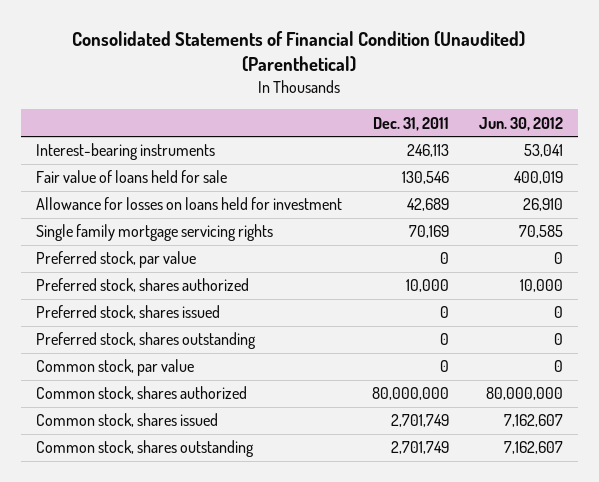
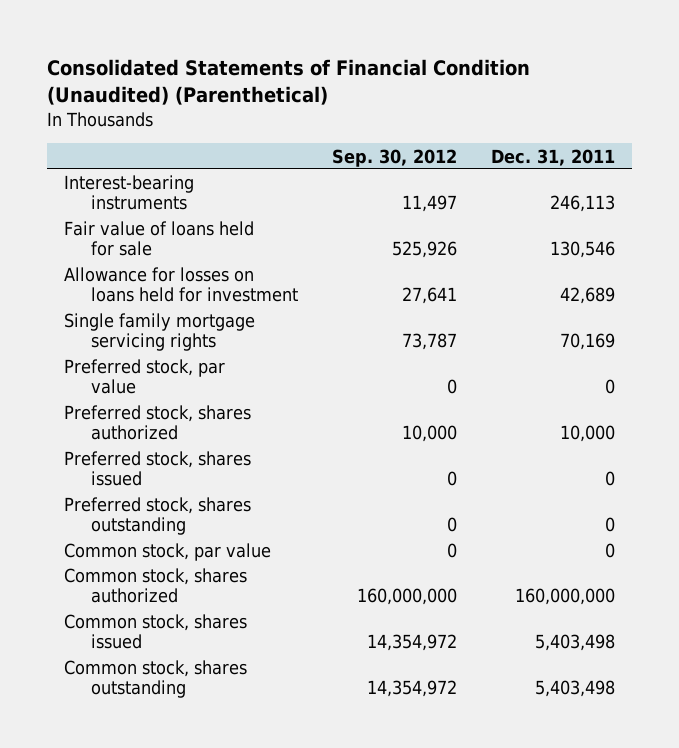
- | Dec. 31, 2011 | Jun. 30, 2012
+ | Sep. 30, 2012 | Dec. 31, 2011
- Common stock, shares authorized | 80,000,000 | 80,000,000
- Common stock, shares issued | 2,701,749 | 7,162,607
- Common stock, shares outstanding | 2,701,749 | 7,162,607
+ Common stock, shares authorized | 160,000,000 | 160,000,000
+ Common stock, shares issued | 14,354,972 | 5,403,498
+ Common stock, shares outstanding | 14,354,972 | 5,403,498

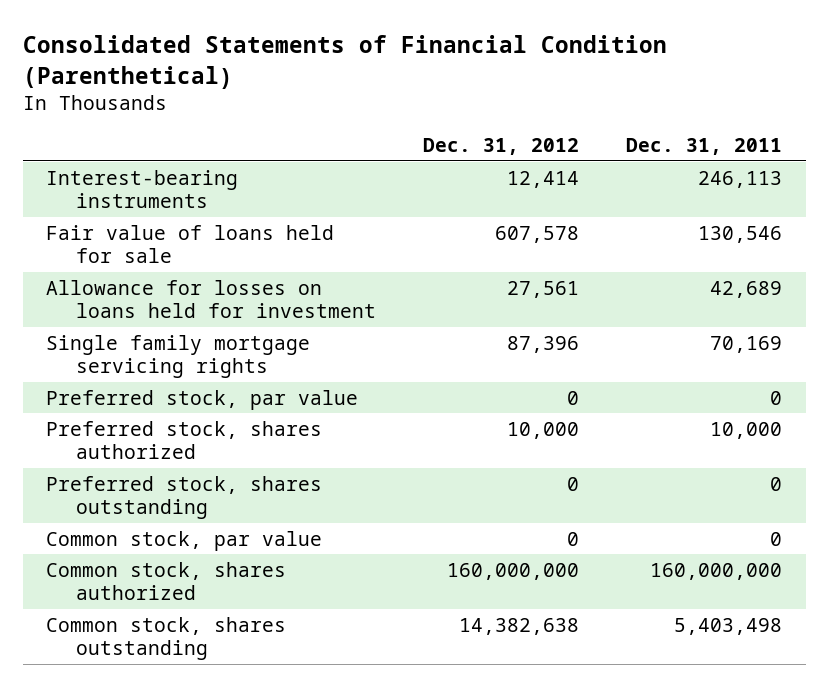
- Consolidated Statements of Financial Condition (Unaudited) (Parenthetical)
+ Consolidated Statements of Financial Condition (Parenthetical)
- | Sep. 30, 2012 | Dec. 31, 2011
+ | Dec. 31, 2012 | Dec. 31, 2011
- Preferred stock, shares issued | 0 | 0
- Common stock, shares issued | 14,354,972 | 5,403,498

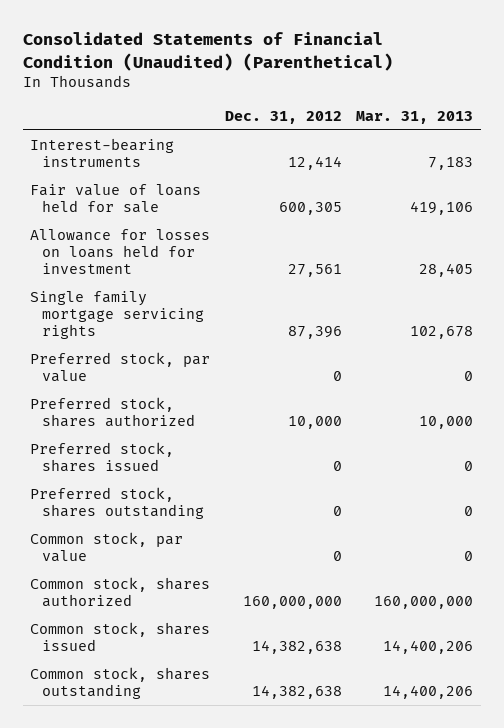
- Consolidated Statements of Financial Condition (Parenthetical)
+ Consolidated Statements of Financial Condition (Unaudited) (Parenthetical)
- | Dec. 31, 2012 | Dec. 31, 2011
+ | Dec. 31, 2012 | Mar. 31, 2013
- Fair value of loans held for sale | 607,578 | 130,546
+ Fair value of loans held for sale | 600,305 | 419,106
+ Preferred stock, shares issued | 0 | 0
+ Common stock, shares issued | 14,382,638 | 14,400,206

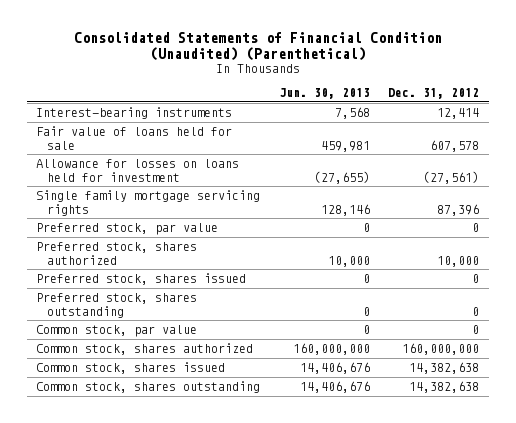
- | Dec. 31, 2012 | Mar. 31, 2013
+ | Jun. 30, 2013 | Dec. 31, 2012
- Fair value of loans held for sale | 600,305 | 419,106
- Allowance for losses on loans held for investment | 27,561 | 28,405
+ Fair value of loans held for sale | 459,981 | 607,578
+ Allowance for losses on loans held for investment | (27,655) | (27,561)

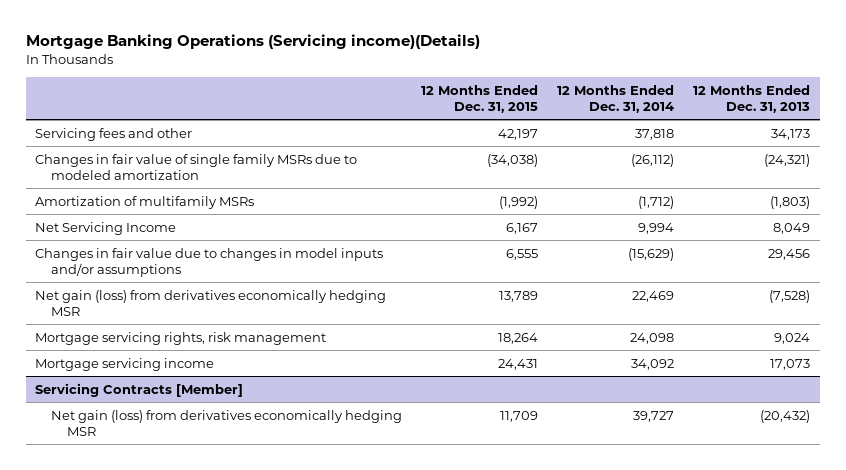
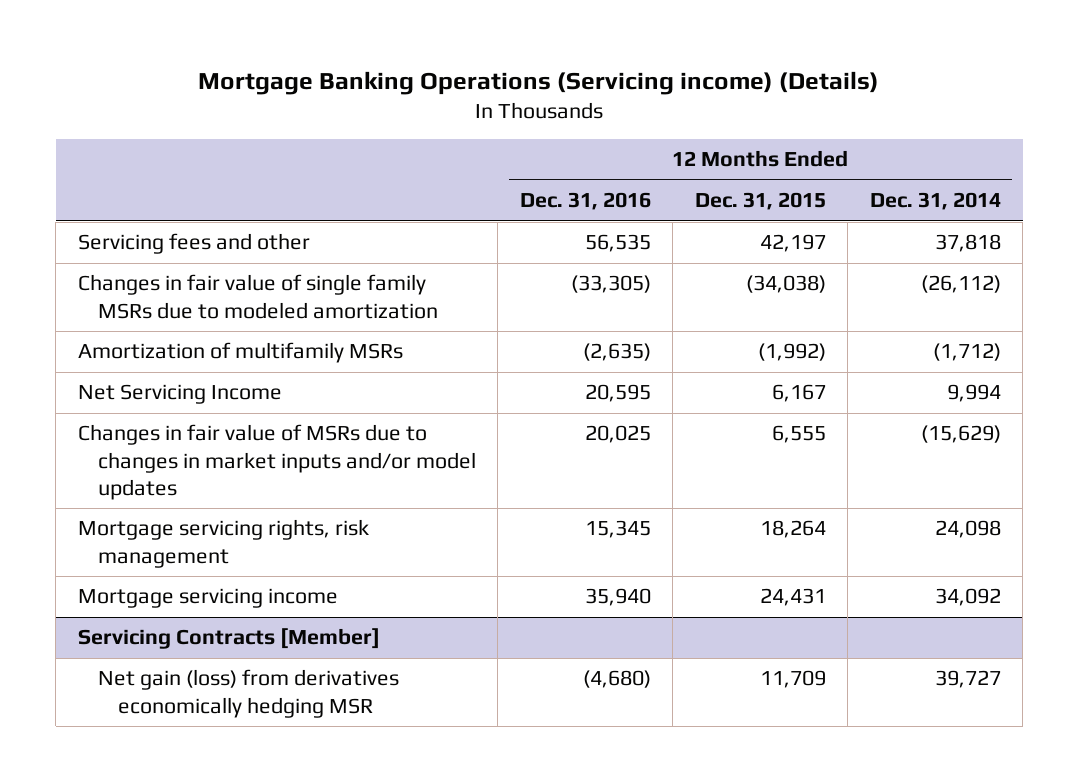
- Mortgage Banking Operations (Servicing income)(Details)
+ Mortgage Banking Operations (Servicing income) (Details)
- | 12 Months Ended Dec. 31, 2015 | 12 Months Ended Dec. 31, 2014 | 12 Months Ended Dec. 31, 2013
+ | 12 Months Ended Dec. 31, 2016 | 12 Months Ended Dec. 31, 2015 | 12 Months Ended Dec. 31, 2014
- Changes in fair value due to changes in model inputs and/or assumptions | 6,555 | (15,629) | 29,456
- Net gain (loss) from derivatives economically hedging MSR | 13,789 | 22,469 | (7,528)
+ Changes in fair value of MSRs due to changes in market inputs and/or model updates | 20,025 | 6,555 | (15,629)

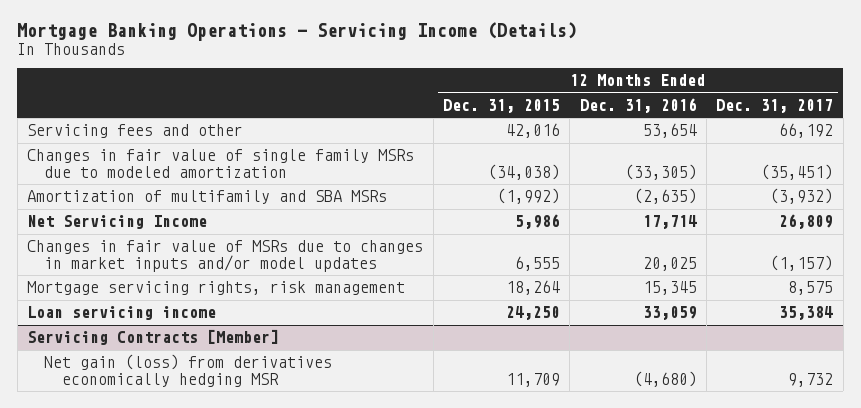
- Mortgage Banking Operations (Servicing income) (Details)
+ Mortgage Banking Operations - Servicing Income (Details)
- | 12 Months Ended Dec. 31, 2016 | 12 Months Ended Dec. 31, 2015 | 12 Months Ended Dec. 31, 2014
+ | 12 Months Ended Dec. 31, 2015 | 12 Months Ended Dec. 31, 2016 | 12 Months Ended Dec. 31, 2017
- Servicing fees and other | 56,535 | 42,197 | 37,818
+ Servicing fees and other | 42,016 | 53,654 | 66,192
- Amortization of multifamily MSRs | (2,635) | (1,992) | (1,712)
- Net Servicing Income | 20,595 | 6,167 | 9,994
+ Amortization of multifamily and SBA MSRs | (1,992) | (2,635) | (3,932)
+ Net Servicing Income | 5,986 | 17,714 | 26,809
- Mortgage servicing income | 35,940 | 24,431 | 34,092
+ Loan servicing income | 24,250 | 33,059 | 35,384

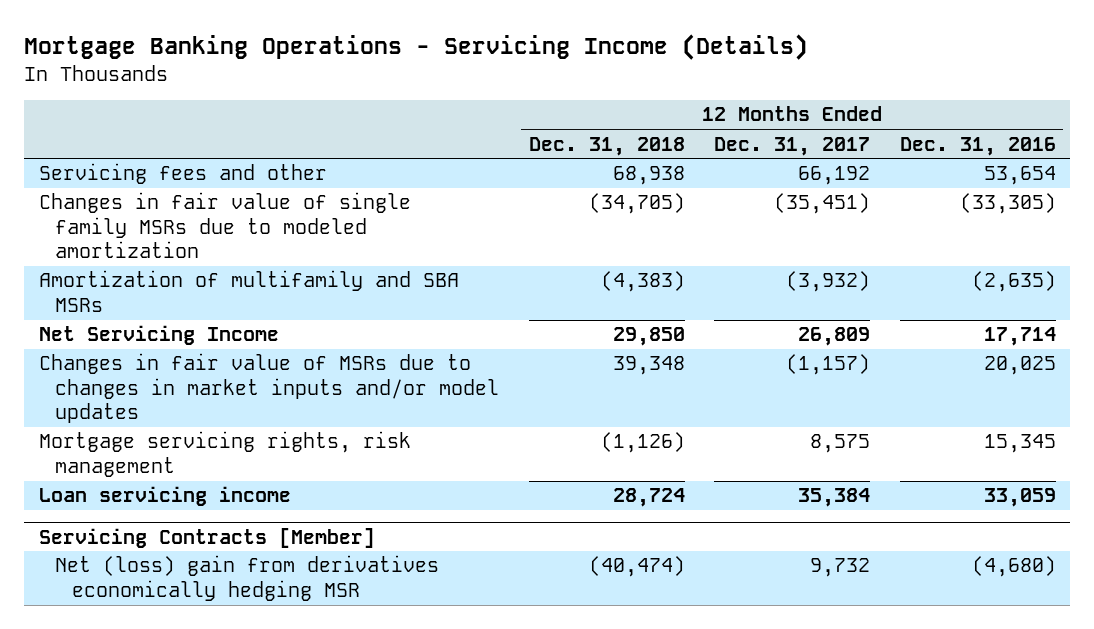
- | 12 Months Ended Dec. 31, 2015 | 12 Months Ended Dec. 31, 2016 | 12 Months Ended Dec. 31, 2017
+ | 12 Months Ended Dec. 31, 2018 | 12 Months Ended Dec. 31, 2017 | 12 Months Ended Dec. 31, 2016
@ Servicing Contracts [Member]
- Net gain (loss) from derivatives economically hedging MSR | 11,709 | (4,680) | 9,732
+ Net (loss) gain from derivatives economically hedging MSR | (40,474) | 9,732 | (4,680)

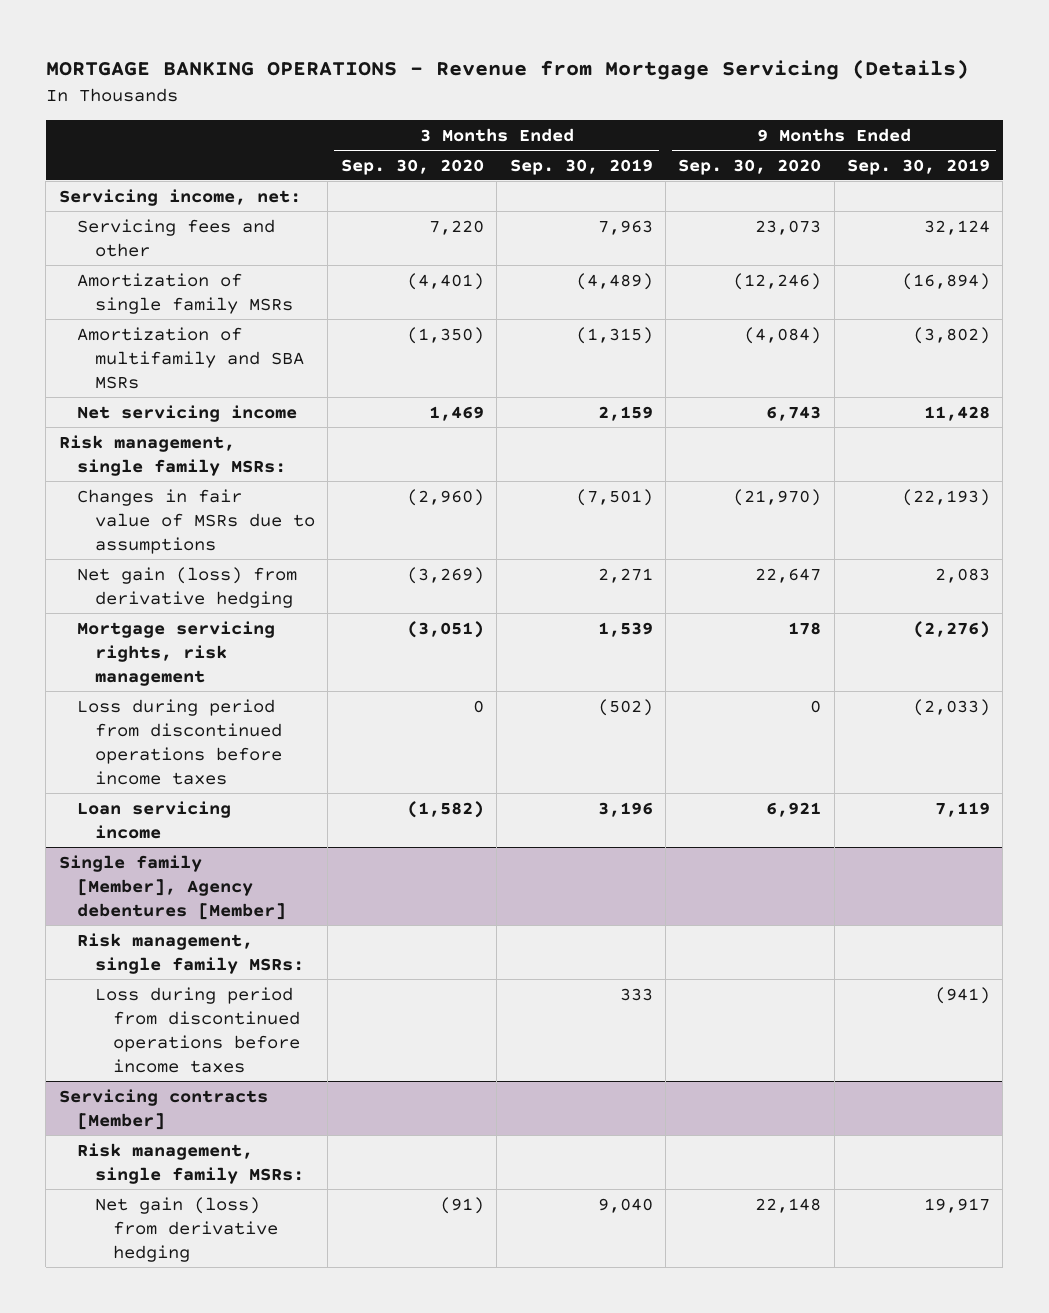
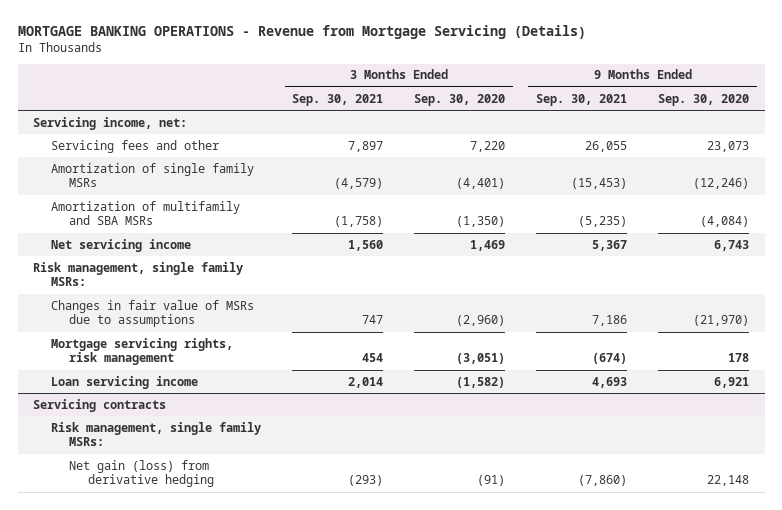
- | 3 Months Ended Sep. 30, 2020 | 3 Months Ended Sep. 30, 2019 | 9 Months Ended Sep. 30, 2020 | 9 Months Ended Sep. 30, 2019
+ | 3 Months Ended Sep. 30, 2021 | 3 Months Ended Sep. 30, 2020 | 9 Months Ended Sep. 30, 2021 | 9 Months Ended Sep. 30, 2020
- Net gain (loss) from derivative hedging | (3,269) | 2,271 | 22,647 | 2,083
- Loss during period from discontinued operations before income taxes | 0 | (502) | 0 | (2,033)
- Single family [Member], Agency debentures [Member]
- Risk management, single family MSRs:
- Loss during period from discontinued operations before income taxes | | 333 | | (941)
- Servicing contracts [Member]
+ Servicing contracts

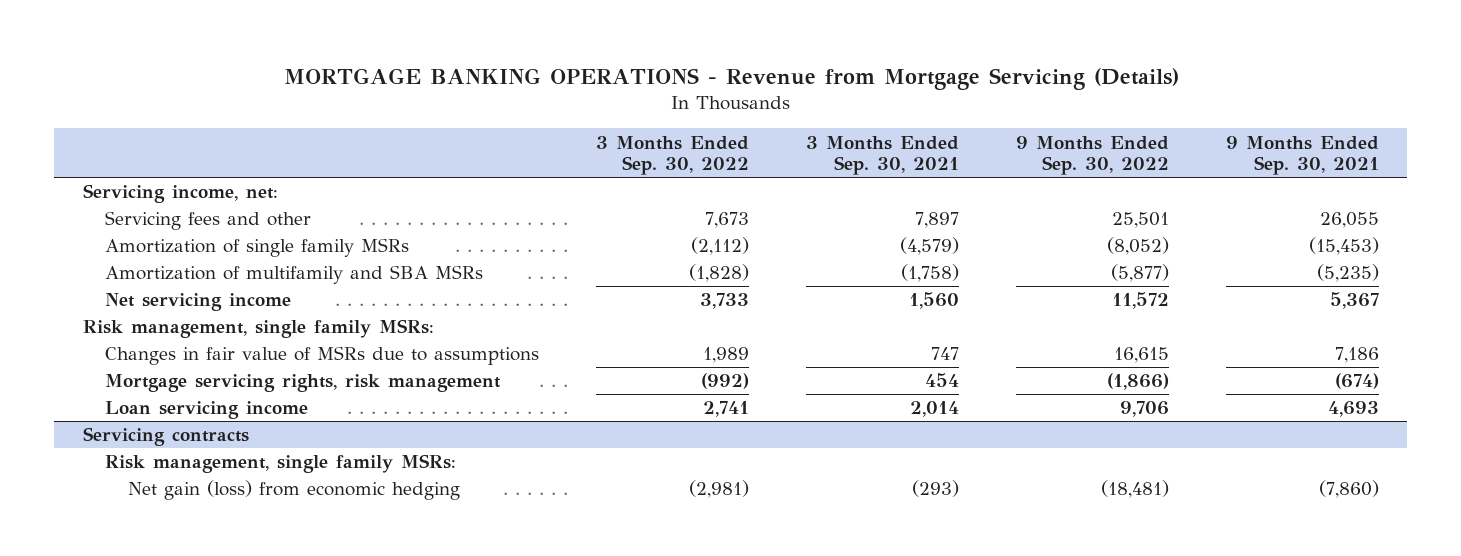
- | 3 Months Ended Sep. 30, 2021 | 3 Months Ended Sep. 30, 2020 | 9 Months Ended Sep. 30, 2021 | 9 Months Ended Sep. 30, 2020
+ | 3 Months Ended Sep. 30, 2022 | 3 Months Ended Sep. 30, 2021 | 9 Months Ended Sep. 30, 2022 | 9 Months Ended Sep. 30, 2021
@ Servicing contracts
- Net gain (loss) from derivative hedging | (293) | (91) | (7,860) | 22,148
+ Net gain (loss) from economic hedging | (2,981) | (293) | (18,481) | (7,860)

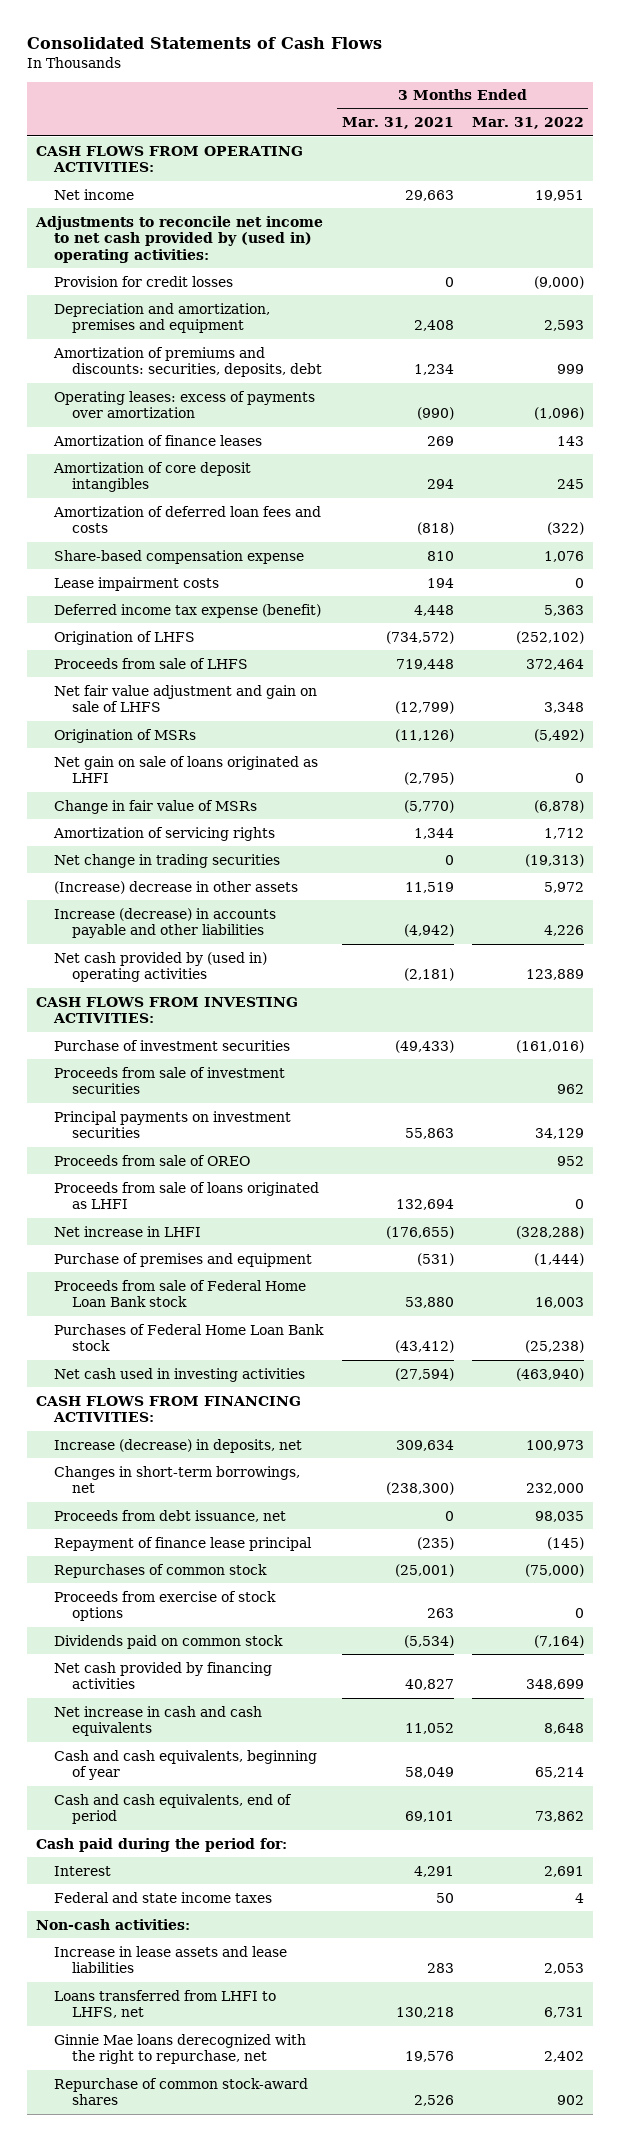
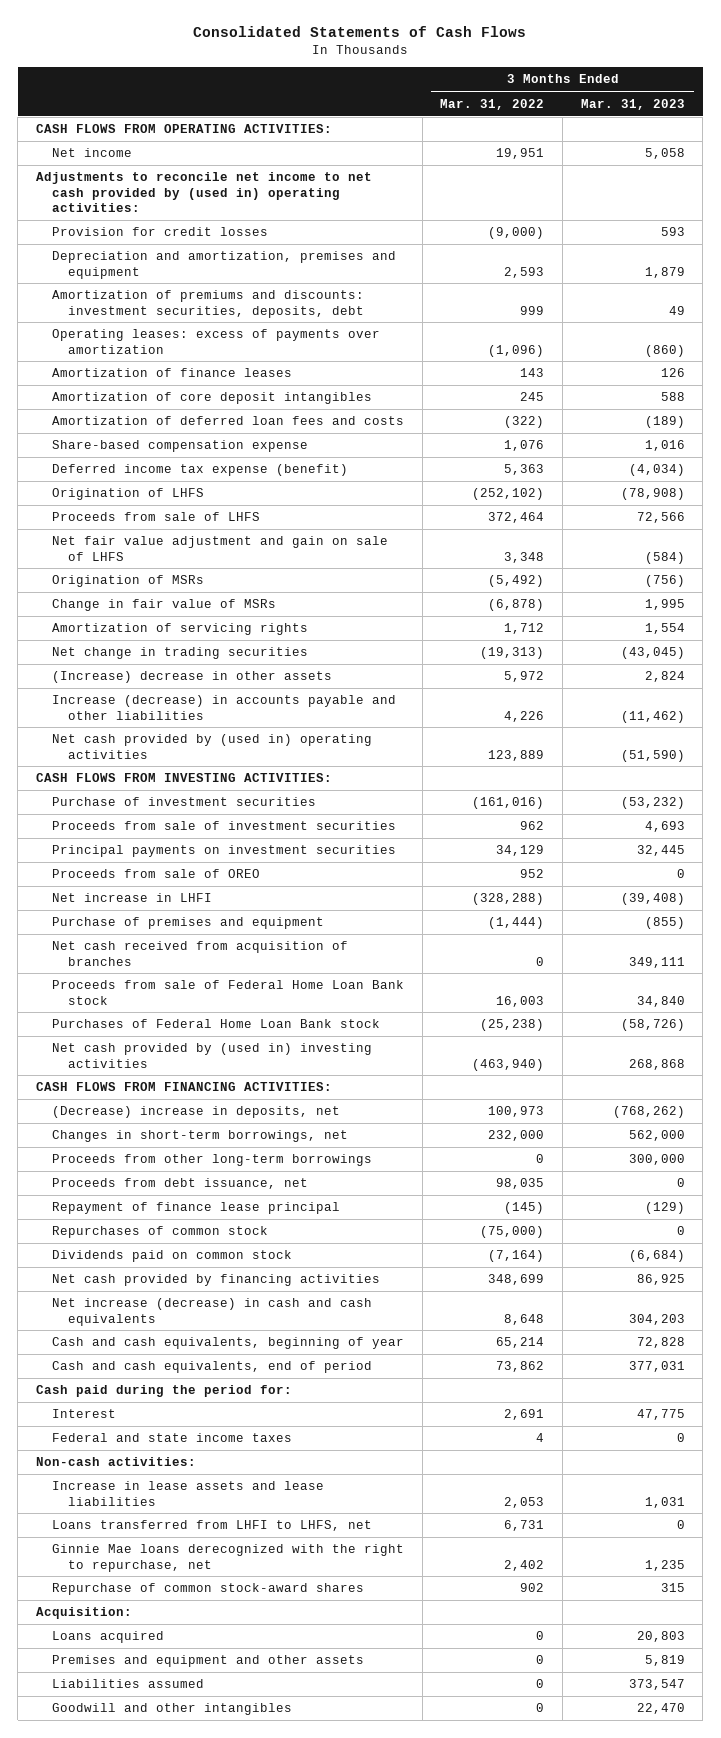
- | 3 Months Ended Mar. 31, 2021 | 3 Months Ended Mar. 31, 2022
+ | 3 Months Ended Mar. 31, 2022 | 3 Months Ended Mar. 31, 2023
- Amortization of premiums and discounts: securities, deposits, debt | 1,234 | 999
+ Amortization of premiums and discounts: investment securities, deposits, debt | 999 | 49
- Lease impairment costs | 194 | 0
- Net gain on sale of loans originated as LHFI | (2,795) | 0
- Proceeds from sale of loans originated as LHFI | 132,694 | 0
+ Net cash received from acquisition of branches | 0 | 349,111
- Net cash used in investing activities | (27,594) | (463,940)
+ Net cash provided by (used in) investing activities | (463,940) | 268,868
- Increase (decrease) in deposits, net | 309,634 | 100,973
+ (Decrease) increase in deposits, net | 100,973 | (768,262)
+ Proceeds from other long-term borrowings | 0 | 300,000
- Proceeds from exercise of stock options | 263 | 0
- Net increase in cash and cash equivalents | 11,052 | 8,648
+ Net increase (decrease) in cash and cash equivalents | 8,648 | 304,203
+ Acquisition:
+ Loans acquired | 0 | 20,803
+ Premises and equipment and other assets | 0 | 5,819
+ Liabilities assumed | 0 | 373,547
+ Goodwill and other intangibles | 0 | 22,470

